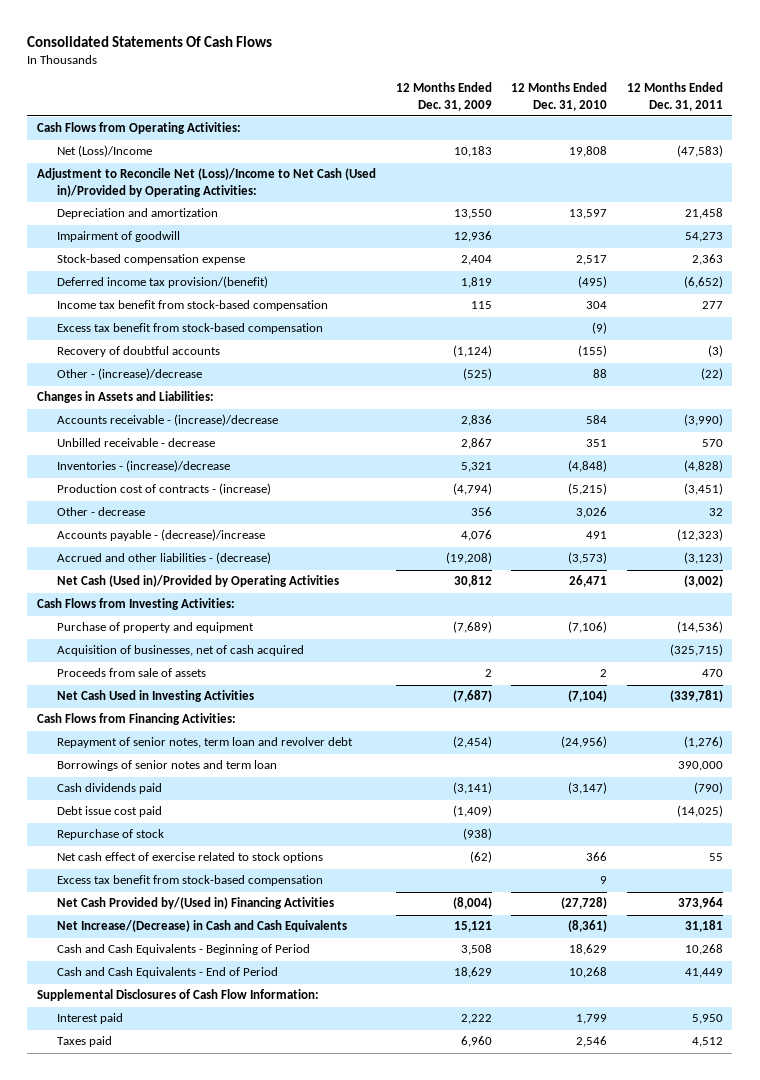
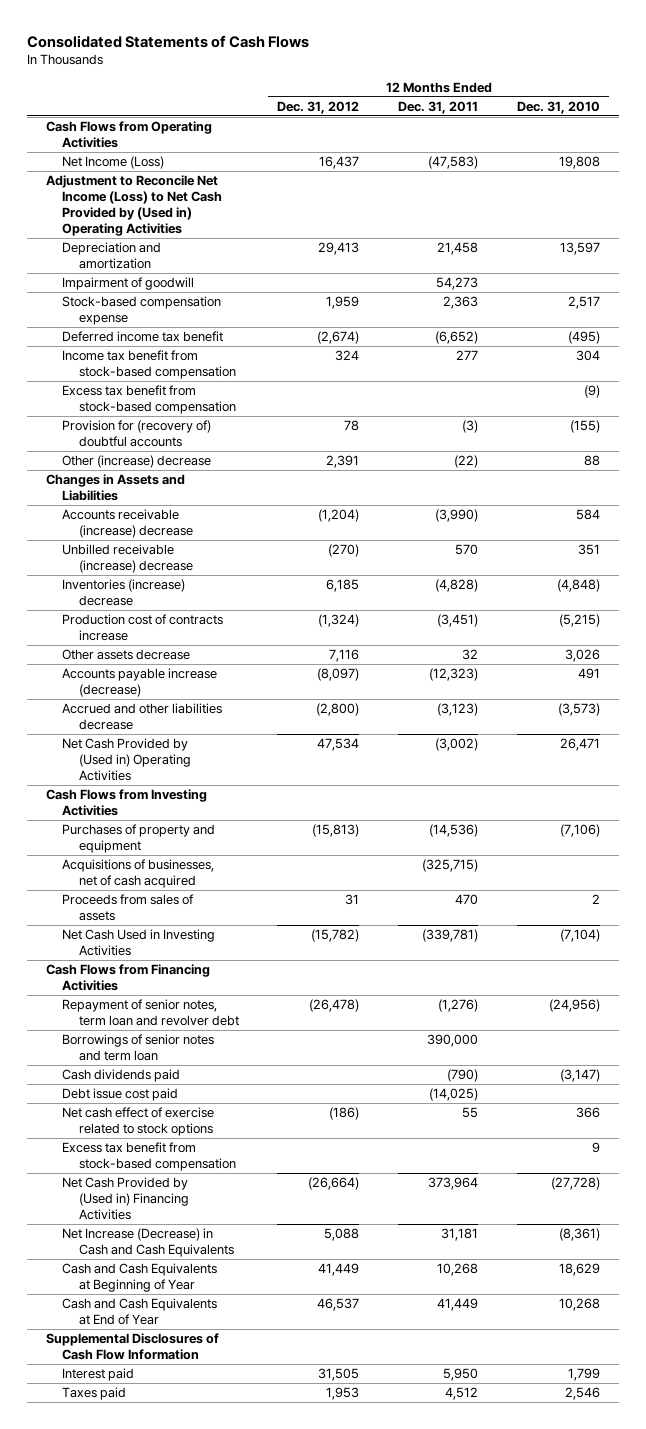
- Consolidated Statements Of Cash Flows
+ Consolidated Statements of Cash Flows
- | 12 Months Ended Dec. 31, 2009 | 12 Months Ended Dec. 31, 2010 | 12 Months Ended Dec. 31, 2011
+ | 12 Months Ended Dec. 31, 2012 | 12 Months Ended Dec. 31, 2011 | 12 Months Ended Dec. 31, 2010
- Cash Flows from Operating Activities:
- Net (Loss)/Income | 10,183 | 19,808 | (47,583)
- Adjustment to Reconcile Net (Loss)/Income to Net Cash (Used in)/Provided by Operating Activities:
+ Cash Flows from Operating Activities
+ Net Income (Loss) | 16,437 | (47,583) | 19,808
+ Adjustment to Reconcile Net Income (Loss) to Net Cash Provided by (Used in) Operating Activities
- Deferred income tax provision/(benefit) | 1,819 | (495) | (6,652)
+ Deferred income tax benefit | (2,674) | (6,652) | (495)
- Recovery of doubtful accounts | (1,124) | (155) | (3)
- Other - (increase)/decrease | (525) | 88 | (22)
- Changes in Assets and Liabilities:
- Accounts receivable - (increase)/decrease | 2,836 | 584 | (3,990)
- Unbilled receivable - decrease | 2,867 | 351 | 570
- Inventories - (increase)/decrease | 5,321 | (4,848) | (4,828)
- Production cost of contracts - (increase) | (4,794) | (5,215) | (3,451)
- Other - decrease | 356 | 3,026 | 32
- Accounts payable - (decrease)/increase | 4,076 | 491 | (12,323)
- Accrued and other liabilities - (decrease) | (19,208) | (3,573) | (3,123)
- Net Cash (Used in)/Provided by Operating Activities | 30,812 | 26,471 | (3,002)
- Cash Flows from Investing Activities:
- Purchase of property and equipment | (7,689) | (7,106) | (14,536)
- Acquisition of businesses, net of cash acquired | | | (325,715)
- Proceeds from sale of assets | 2 | 2 | 470
+ Provision for (recovery of) doubtful accounts | 78 | (3) | (155)
+ Other (increase) decrease | 2,391 | (22) | 88
+ Changes in Assets and Liabilities
+ Accounts receivable (increase) decrease | (1,204) | (3,990) | 584
+ Unbilled receivable (increase) decrease | (270) | 570 | 351
+ Inventories (increase) decrease | 6,185 | (4,828) | (4,848)
+ Production cost of contracts increase | (1,324) | (3,451) | (5,215)
+ Other assets decrease | 7,116 | 32 | 3,026
+ Accounts payable increase (decrease) | (8,097) | (12,323) | 491
+ Accrued and other liabilities decrease | (2,800) | (3,123) | (3,573)
+ Net Cash Provided by (Used in) Operating Activities | 47,534 | (3,002) | 26,471
+ Cash Flows from Investing Activities
+ Purchases of property and equipment | (15,813) | (14,536) | (7,106)
+ Acquisitions of businesses, net of cash acquired | | (325,715) |
+ Proceeds from sales of assets | 31 | 470 | 2
- Cash Flows from Financing Activities:
+ Cash Flows from Financing Activities
- Repurchase of stock | (938) | |
- Net Cash Provided by/(Used in) Financing Activities | (8,004) | (27,728) | 373,964
- Net Increase/(Decrease) in Cash and Cash Equivalents | 15,121 | (8,361) | 31,181
- Cash and Cash Equivalents - Beginning of Period | 3,508 | 18,629 | 10,268
- Cash and Cash Equivalents - End of Period | 18,629 | 10,268 | 41,449
- Supplemental Disclosures of Cash Flow Information:
+ Net Cash Provided by (Used in) Financing Activities | (26,664) | 373,964 | (27,728)
+ Net Increase (Decrease) in Cash and Cash Equivalents | 5,088 | 31,181 | (8,361)
+ Cash and Cash Equivalents at Beginning of Year | 41,449 | 10,268 | 18,629
+ Cash and Cash Equivalents at End of Year | 46,537 | 41,449 | 10,268
+ Supplemental Disclosures of Cash Flow Information

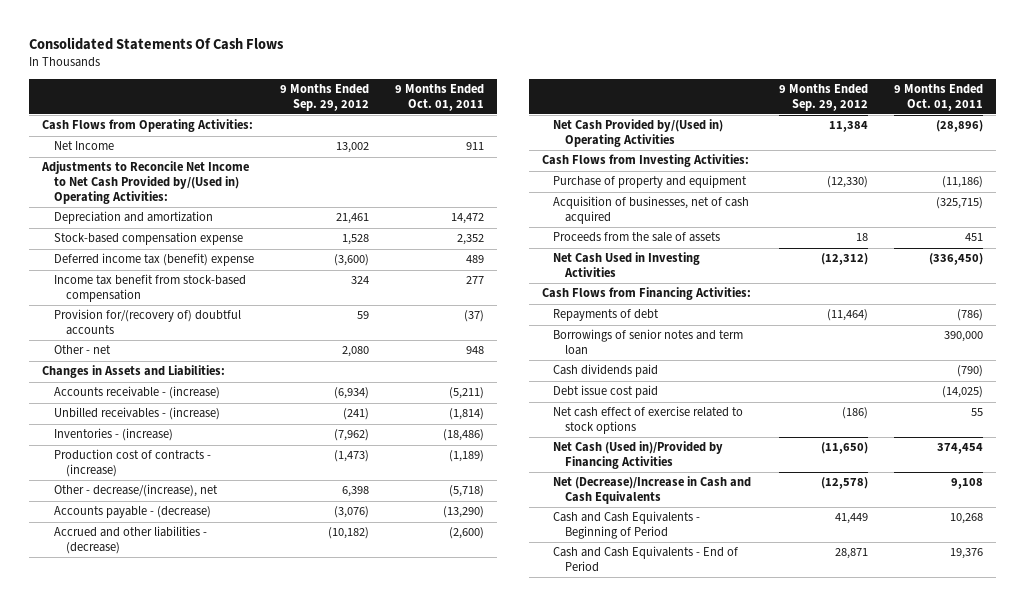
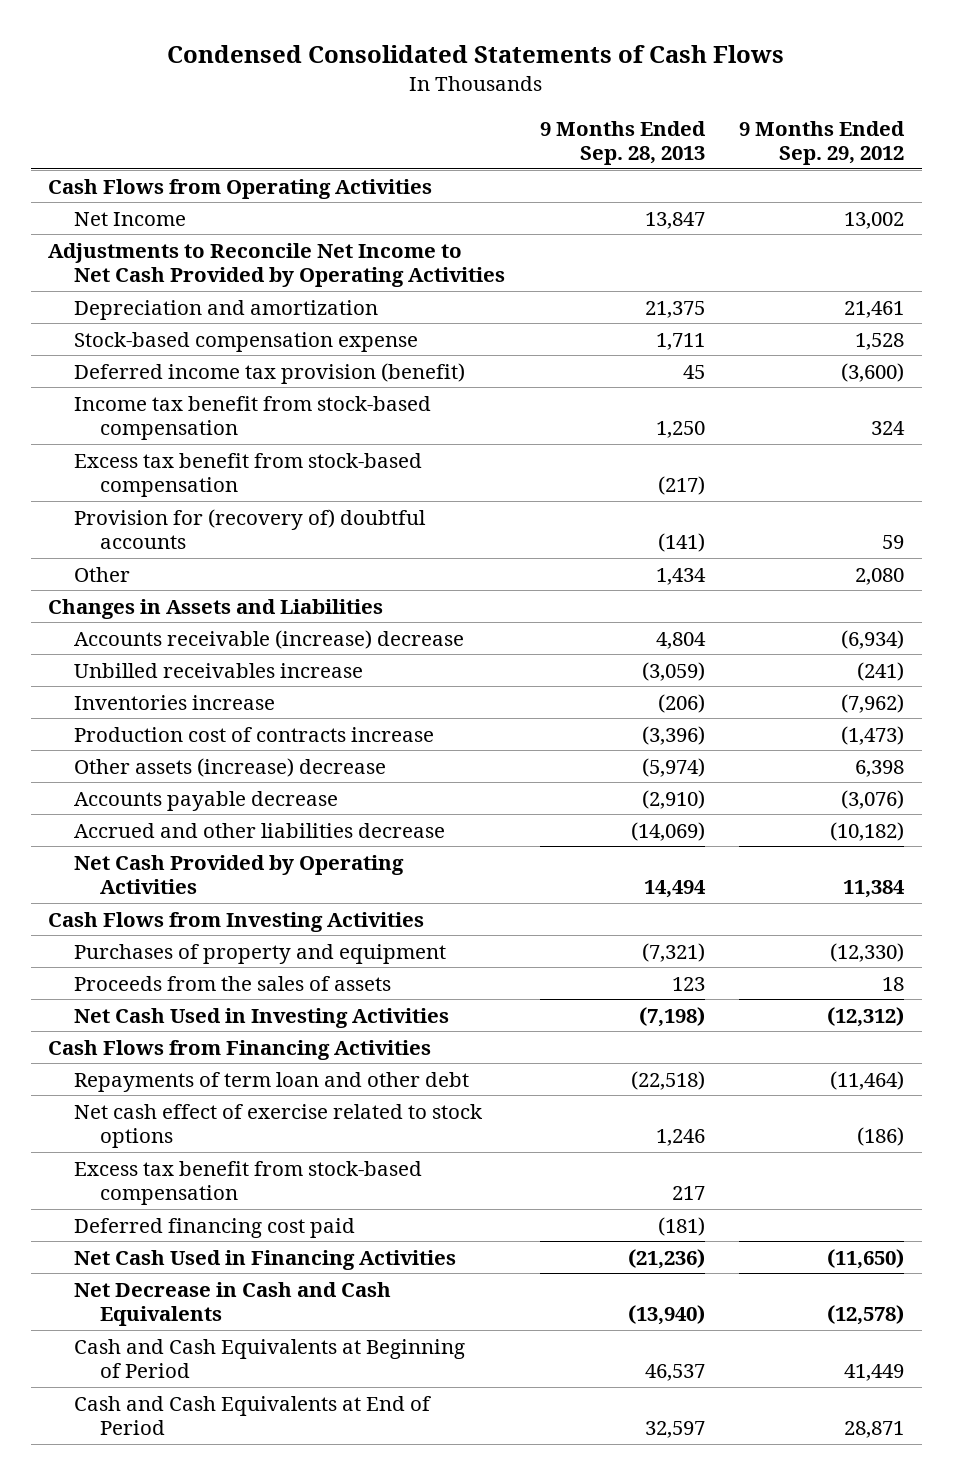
- Consolidated Statements Of Cash Flows
+ Condensed Consolidated Statements of Cash Flows
- | 9 Months Ended Sep. 29, 2012 | 9 Months Ended Oct. 01, 2011
+ | 9 Months Ended Sep. 28, 2013 | 9 Months Ended Sep. 29, 2012
- Cash Flows from Operating Activities:
+ Cash Flows from Operating Activities
- Adjustments to Reconcile Net Income to Net Cash Provided by/(Used in) Operating Activities:
+ Adjustments to Reconcile Net Income to Net Cash Provided by Operating Activities
- Deferred income tax (benefit) expense | (3,600) | 489
+ Deferred income tax provision (benefit) | 45 | (3,600)
- Provision for/(recovery of) doubtful accounts | 59 | (37)
- Other - net | 2,080 | 948
- Changes in Assets and Liabilities:
- Accounts receivable - (increase) | (6,934) | (5,211)
- Unbilled receivables - (increase) | (241) | (1,814)
- Inventories - (increase) | (7,962) | (18,486)
- Production cost of contracts - (increase) | (1,473) | (1,189)
- Other - decrease/(increase), net | 6,398 | (5,718)
- Accounts payable - (decrease) | (3,076) | (13,290)
- Accrued and other liabilities - (decrease) | (10,182) | (2,600)
- Net Cash Provided by/(Used in) Operating Activities | 11,384 | (28,896)
- Cash Flows from Investing Activities:
- Purchase of property and equipment | (12,330) | (11,186)
- Acquisition of businesses, net of cash acquired | | (325,715)
- Proceeds from the sale of assets | 18 | 451
+ Excess tax benefit from stock-based compensation | (217) |
+ Provision for (recovery of) doubtful accounts | (141) | 59
+ Other | 1,434 | 2,080
+ Changes in Assets and Liabilities
+ Accounts receivable (increase) decrease | 4,804 | (6,934)
+ Unbilled receivables increase | (3,059) | (241)
+ Inventories increase | (206) | (7,962)
+ Production cost of contracts increase | (3,396) | (1,473)
+ Other assets (increase) decrease | (5,974) | 6,398
+ Accounts payable decrease | (2,910) | (3,076)
+ Accrued and other liabilities decrease | (14,069) | (10,182)
+ Net Cash Provided by Operating Activities | 14,494 | 11,384
+ Cash Flows from Investing Activities
+ Purchases of property and equipment | (7,321) | (12,330)
+ Proceeds from the sales of assets | 123 | 18
- Cash Flows from Financing Activities:
- Repayments of debt | (11,464) | (786)
- Borrowings of senior notes and term loan | | 390,000
- Cash dividends paid | | (790)
- Debt issue cost paid | | (14,025)
+ Cash Flows from Financing Activities
+ Repayments of term loan and other debt | (22,518) | (11,464)
- Net Cash (Used in)/Provided by Financing Activities | (11,650) | 374,454
- Net (Decrease)/Increase in Cash and Cash Equivalents | (12,578) | 9,108
- Cash and Cash Equivalents - Beginning of Period | 41,449 | 10,268
- Cash and Cash Equivalents - End of Period | 28,871 | 19,376
+ Excess tax benefit from stock-based compensation | 217 |
+ Deferred financing cost paid | (181) |
+ Net Cash Used in Financing Activities | (21,236) | (11,650)
+ Net Decrease in Cash and Cash Equivalents | (13,940) | (12,578)
+ Cash and Cash Equivalents at Beginning of Period | 46,537 | 41,449
+ Cash and Cash Equivalents at End of Period | 32,597 | 28,871

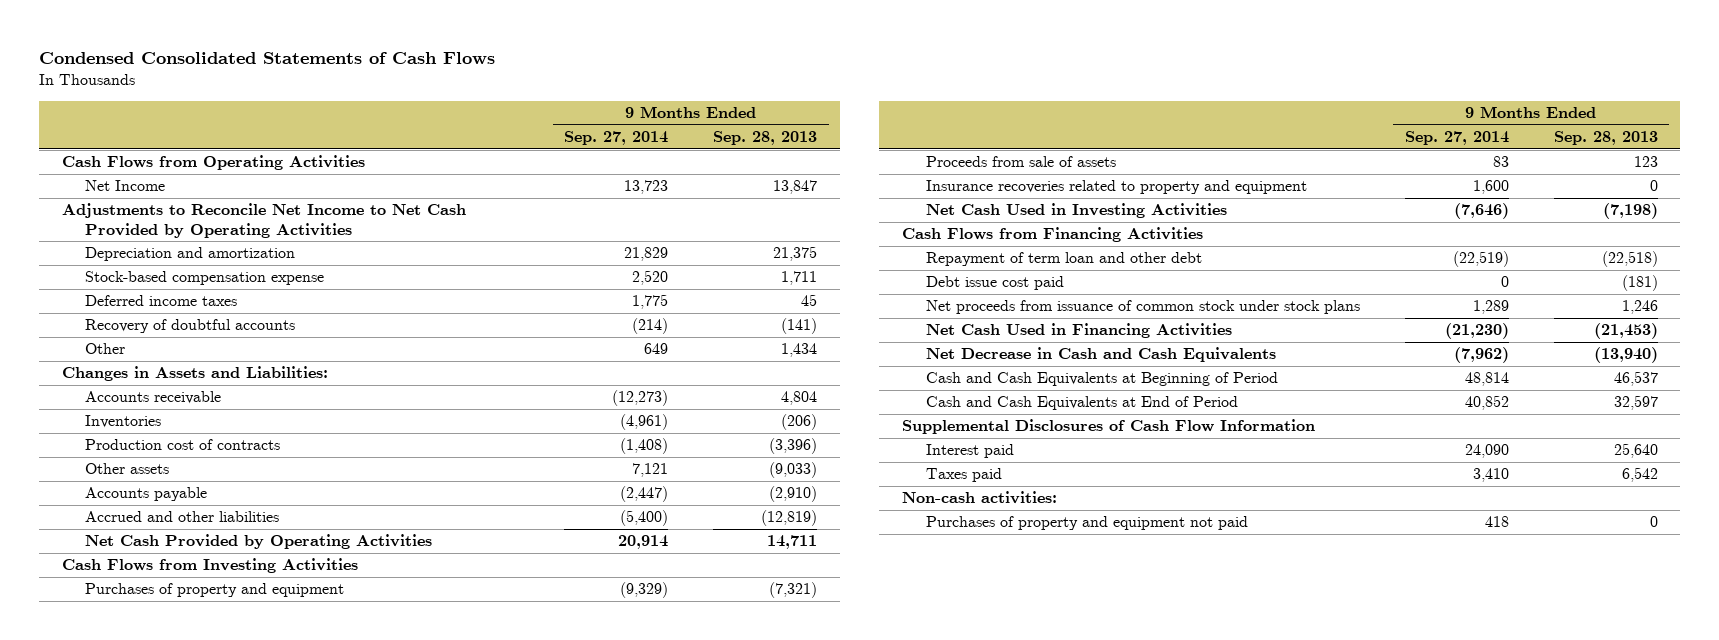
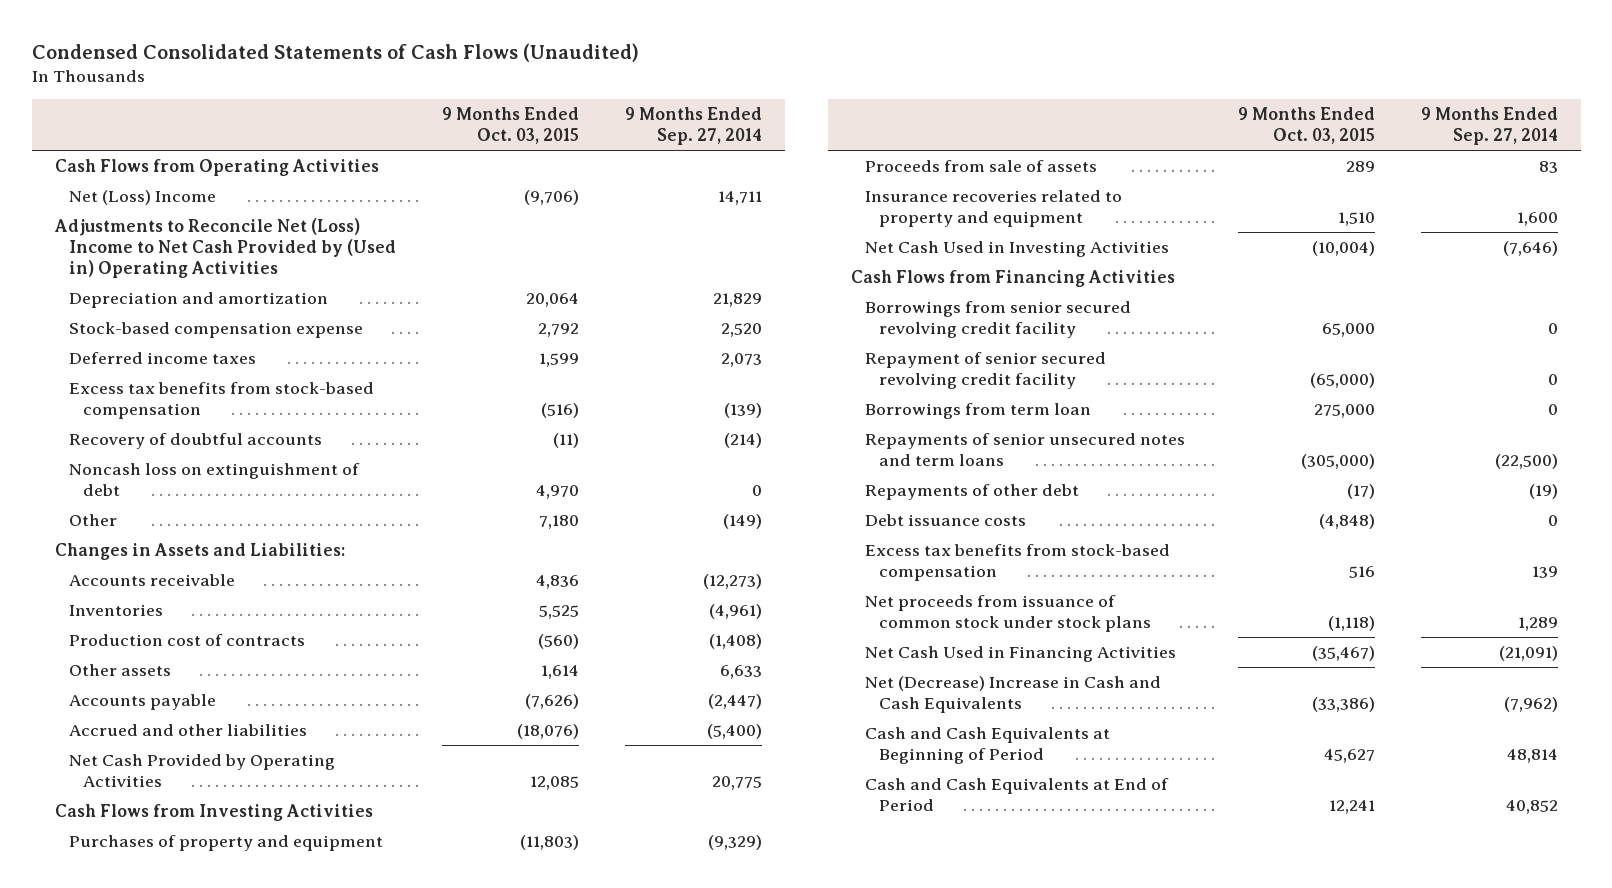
- Condensed Consolidated Statements of Cash Flows
+ Condensed Consolidated Statements of Cash Flows (Unaudited)
- | 9 Months Ended Sep. 27, 2014 | 9 Months Ended Sep. 28, 2013
+ | 9 Months Ended Oct. 03, 2015 | 9 Months Ended Sep. 27, 2014
- Net Income | 13,723 | 13,847
- Adjustments to Reconcile Net Income to Net Cash Provided by Operating Activities
+ Net (Loss) Income | (9,706) | 14,711
+ Adjustments to Reconcile Net (Loss) Income to Net Cash Provided by (Used in) Operating Activities
- Deferred income taxes | 1,775 | 45
+ Deferred income taxes | 1,599 | 2,073
+ Excess tax benefits from stock-based compensation | (516) | (139)
- Other | 649 | 1,434
+ Noncash loss on extinguishment of debt | 4,970 | 0
+ Other | 7,180 | (149)
- Other assets | 7,121 | (9,033)
+ Other assets | 1,614 | 6,633
- Net Cash Provided by Operating Activities | 20,914 | 14,711
+ Net Cash Provided by Operating Activities | 12,085 | 20,775
- Repayment of term loan and other debt | (22,519) | (22,518)
- Debt issue cost paid | 0 | (181)
+ Borrowings from senior secured revolving credit facility | 65,000 | 0
+ Repayment of senior secured revolving credit facility | (65,000) | 0
+ Borrowings from term loan | 275,000 | 0
+ Repayments of senior unsecured notes and term loans | (305,000) | (22,500)
+ Repayments of other debt | (17) | (19)
+ Debt issuance costs | (4,848) | 0
+ Excess tax benefits from stock-based compensation | 516 | 139
- Net Cash Used in Financing Activities | (21,230) | (21,453)
- Net Decrease in Cash and Cash Equivalents | (7,962) | (13,940)
+ Net Cash Used in Financing Activities | (35,467) | (21,091)
+ Net (Decrease) Increase in Cash and Cash Equivalents | (33,386) | (7,962)
- Supplemental Disclosures of Cash Flow Information
- Interest paid | 24,090 | 25,640
- Taxes paid | 3,410 | 6,542
- Non-cash activities:
- Purchases of property and equipment not paid | 418 | 0

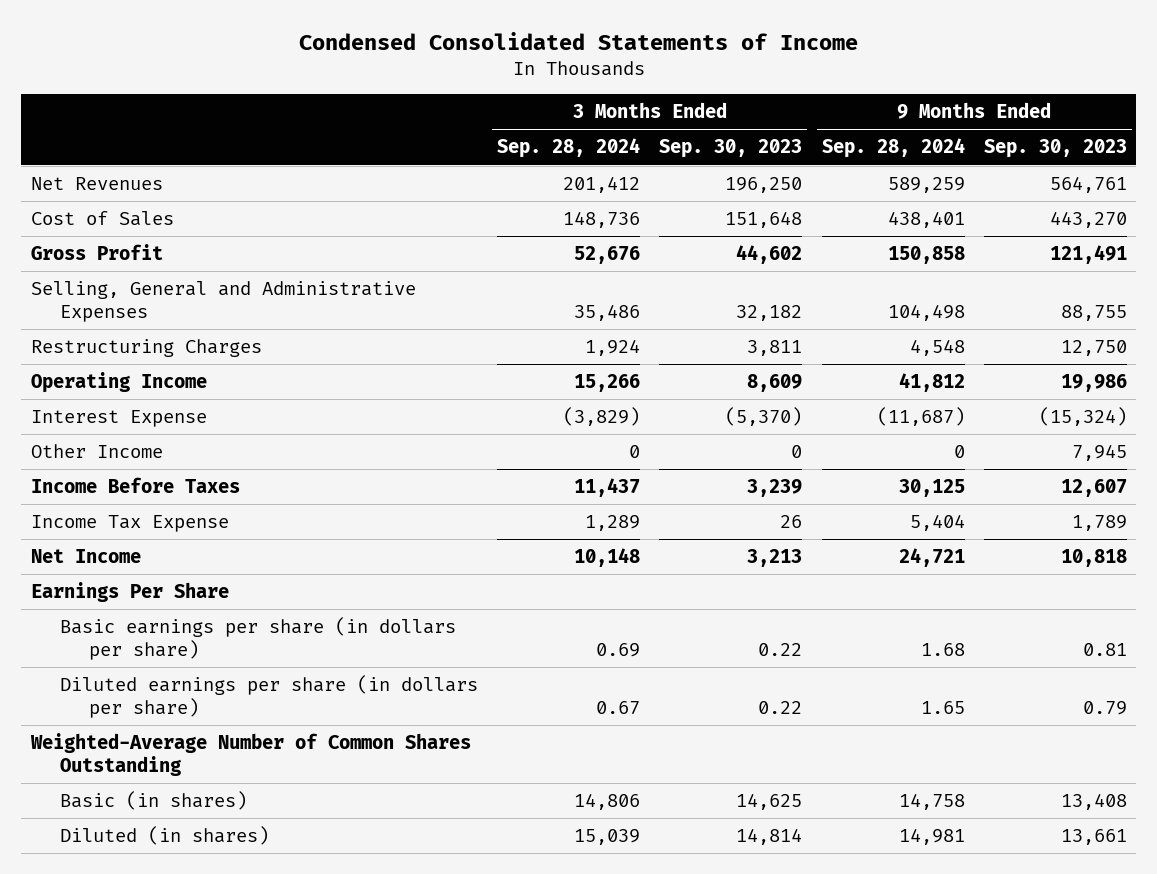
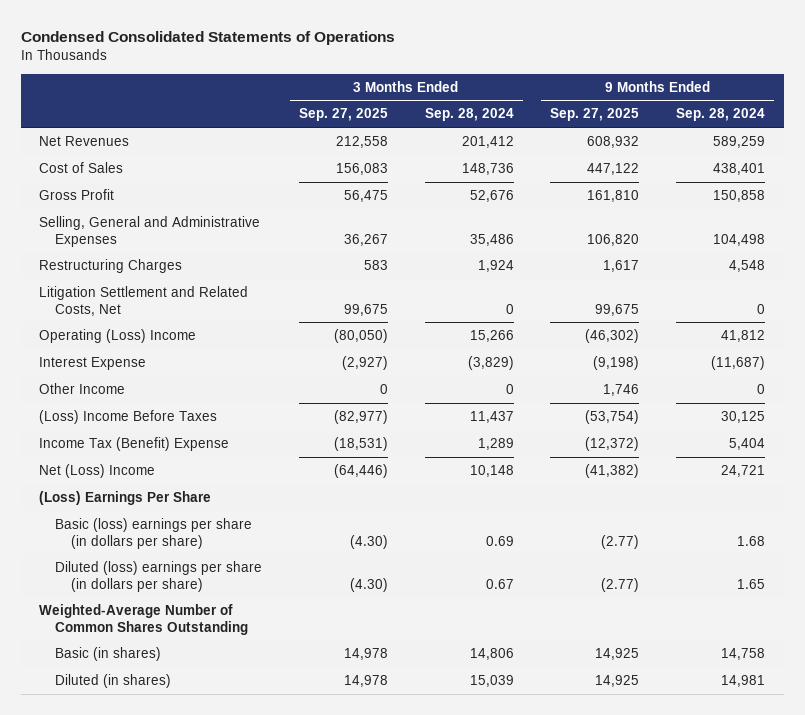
- Condensed Consolidated Statements of Income
+ Condensed Consolidated Statements of Operations
- | 3 Months Ended Sep. 28, 2024 | 3 Months Ended Sep. 30, 2023 | 9 Months Ended Sep. 28, 2024 | 9 Months Ended Sep. 30, 2023
+ | 3 Months Ended Sep. 27, 2025 | 3 Months Ended Sep. 28, 2024 | 9 Months Ended Sep. 27, 2025 | 9 Months Ended Sep. 28, 2024
- Operating Income | 15,266 | 8,609 | 41,812 | 19,986
+ Litigation Settlement and Related Costs, Net | 99,675 | 0 | 99,675 | 0
+ Operating (Loss) Income | (80,050) | 15,266 | (46,302) | 41,812
- Income Before Taxes | 11,437 | 3,239 | 30,125 | 12,607
- Income Tax Expense | 1,289 | 26 | 5,404 | 1,789
- Net Income | 10,148 | 3,213 | 24,721 | 10,818
- Earnings Per Share
- Basic earnings per share (in dollars per share) | 0.69 | 0.22 | 1.68 | 0.81
- Diluted earnings per share (in dollars per share) | 0.67 | 0.22 | 1.65 | 0.79
+ (Loss) Income Before Taxes | (82,977) | 11,437 | (53,754) | 30,125
+ Income Tax (Benefit) Expense | (18,531) | 1,289 | (12,372) | 5,404
+ Net (Loss) Income | (64,446) | 10,148 | (41,382) | 24,721
+ (Loss) Earnings Per Share
+ Basic (loss) earnings per share (in dollars per share) | (4.30) | 0.69 | (2.77) | 1.68
+ Diluted (loss) earnings per share (in dollars per share) | (4.30) | 0.67 | (2.77) | 1.65

